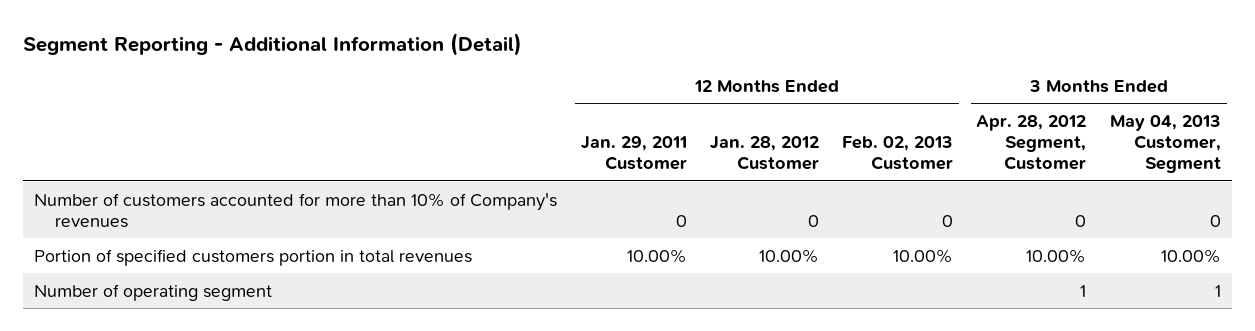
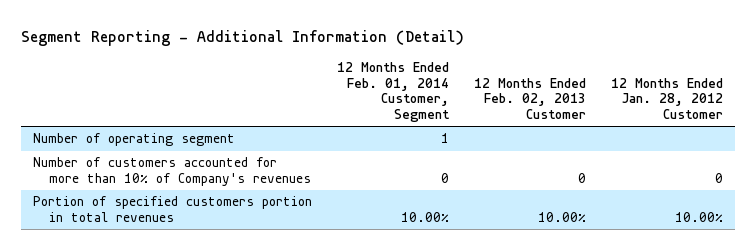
- | 12 Months Ended Jan. 29, 2011 Customer | 12 Months Ended Jan. 28, 2012 Customer | 12 Months Ended Feb. 02, 2013 Customer | 3 Months Ended Apr. 28, 2012 Segment, Customer | 3 Months Ended May 04, 2013 Customer, Segment
+ | 12 Months Ended Feb. 01, 2014 Customer, Segment | 12 Months Ended Feb. 02, 2013 Customer | 12 Months Ended Jan. 28, 2012 Customer
moved up: Number of operating segment | 1 | |

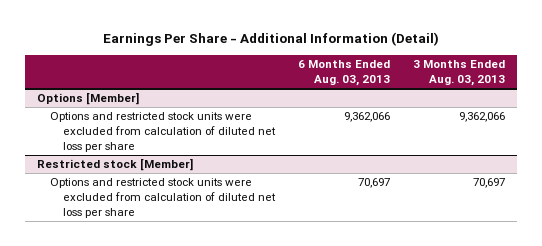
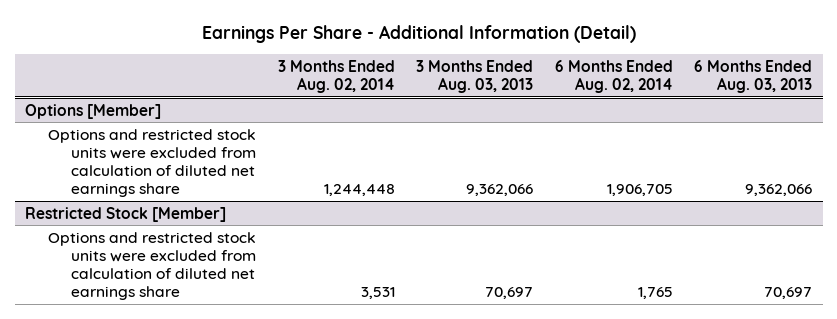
- | 6 Months Ended Aug. 03, 2013 | 3 Months Ended Aug. 03, 2013
+ | 3 Months Ended Aug. 02, 2014 | 3 Months Ended Aug. 03, 2013 | 6 Months Ended Aug. 02, 2014 | 6 Months Ended Aug. 03, 2013
@ Options [Member]
- Options and restricted stock units were excluded from calculation of diluted net loss per share | 9,362,066 | 9,362,066
- Restricted stock [Member]
- Options and restricted stock units were excluded from calculation of diluted net loss per share | 70,697 | 70,697
@ Options [Member]
+ Options and restricted stock units were excluded from calculation of diluted net earnings share | 1,244,448 | 9,362,066 | 1,906,705 | 9,362,066
+ Restricted Stock [Member]
+ Options and restricted stock units were excluded from calculation of diluted net earnings share | 3,531 | 70,697 | 1,765 | 70,697

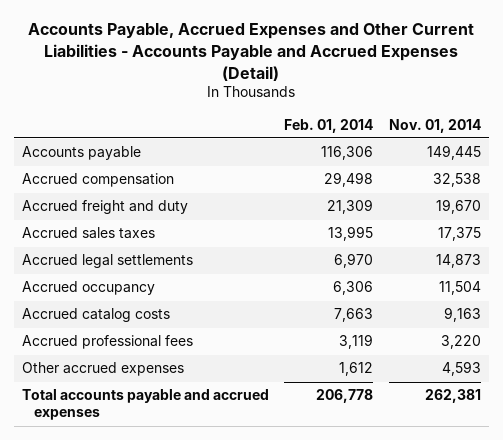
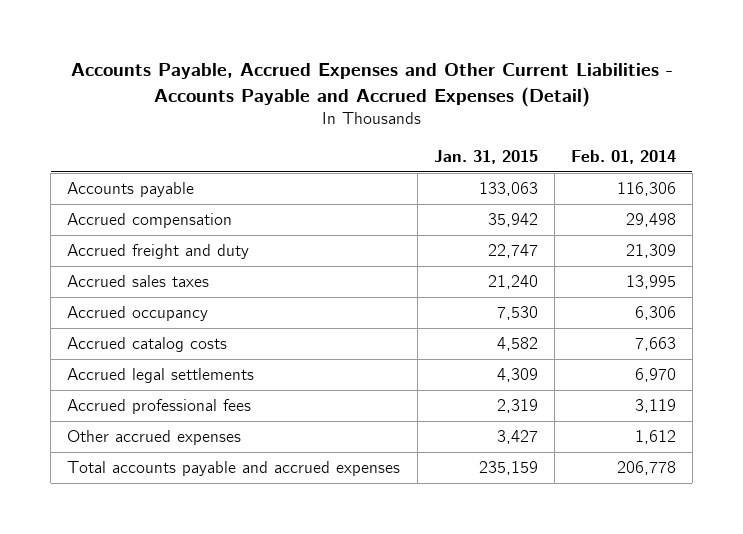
- | Feb. 01, 2014 | Nov. 01, 2014
+ | Jan. 31, 2015 | Feb. 01, 2014
moved down: Accrued legal settlements | 4,309 | 6,970

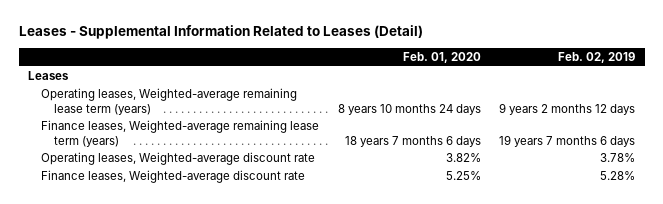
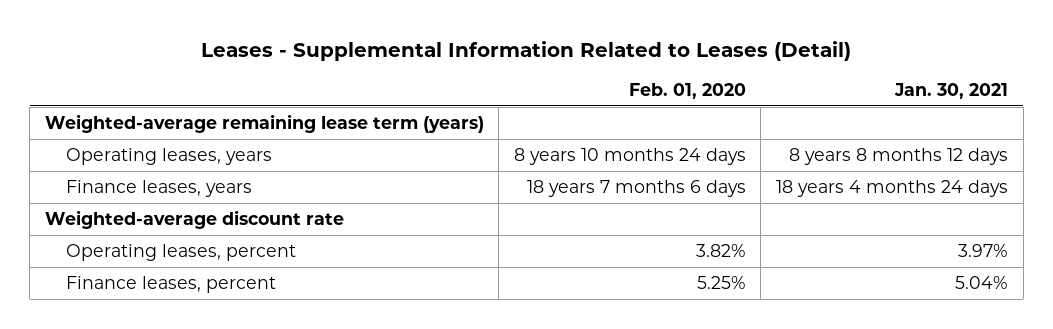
- | Feb. 01, 2020 | Feb. 02, 2019
+ | Feb. 01, 2020 | Jan. 30, 2021
- Leases
- Operating leases, Weighted-average remaining lease term (years) | 8 years 10 months 24 days | 9 years 2 months 12 days
- Finance leases, Weighted-average remaining lease term (years) | 18 years 7 months 6 days | 19 years 7 months 6 days
- Operating leases, Weighted-average discount rate | 3.82% | 3.78%
- Finance leases, Weighted-average discount rate | 5.25% | 5.28%
+ Weighted-average remaining lease term (years)
+ Operating leases, years | 8 years 10 months 24 days | 8 years 8 months 12 days
+ Finance leases, years | 18 years 7 months 6 days | 18 years 4 months 24 days
+ Weighted-average discount rate
+ Operating leases, percent | 3.82% | 3.97%
+ Finance leases, percent | 5.25% | 5.04%

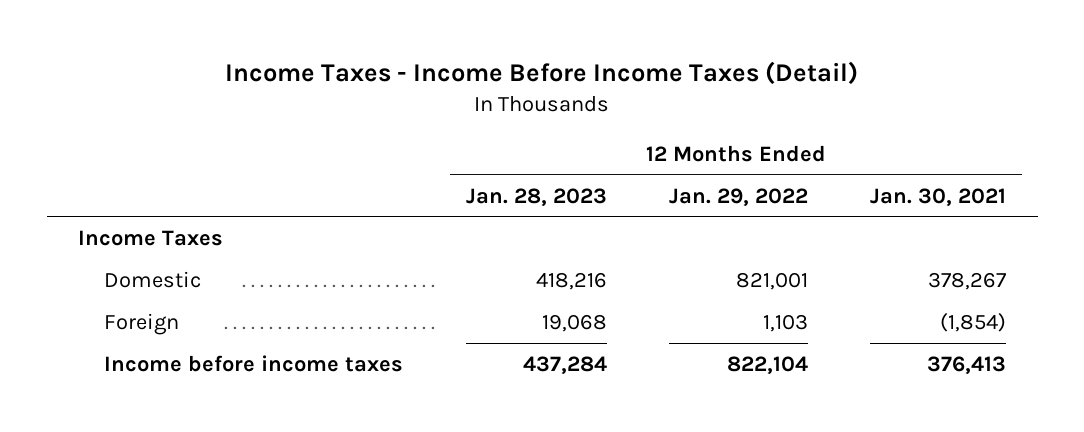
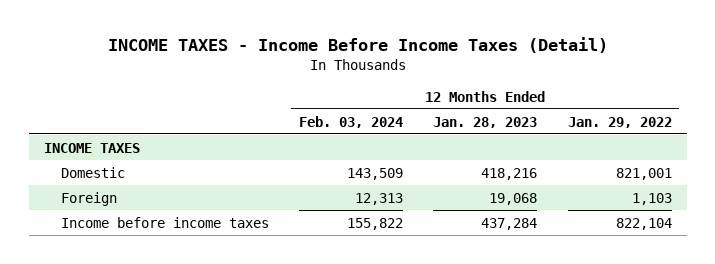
- Income Taxes - Income Before Income Taxes (Detail)
+ INCOME TAXES - Income Before Income Taxes (Detail)
- | 12 Months Ended Jan. 28, 2023 | 12 Months Ended Jan. 29, 2022 | 12 Months Ended Jan. 30, 2021
+ | 12 Months Ended Feb. 03, 2024 | 12 Months Ended Jan. 28, 2023 | 12 Months Ended Jan. 29, 2022
- Income Taxes
+ INCOME TAXES

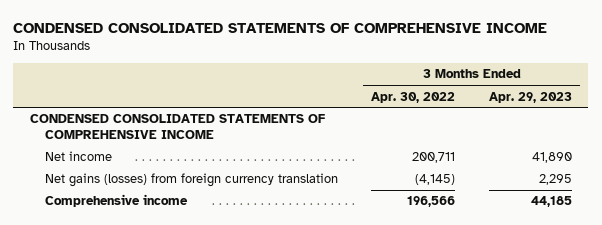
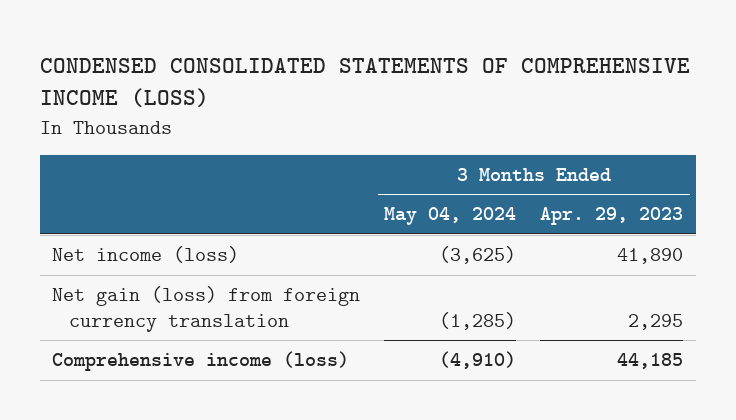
- CONDENSED CONSOLIDATED STATEMENTS OF COMPREHENSIVE INCOME
+ CONDENSED CONSOLIDATED STATEMENTS OF COMPREHENSIVE INCOME (LOSS)
- | 3 Months Ended Apr. 30, 2022 | 3 Months Ended Apr. 29, 2023
+ | 3 Months Ended May 04, 2024 | 3 Months Ended Apr. 29, 2023
- CONDENSED CONSOLIDATED STATEMENTS OF COMPREHENSIVE INCOME
- Net income | 200,711 | 41,890
- Net gains (losses) from foreign currency translation | (4,145) | 2,295
- Comprehensive income | 196,566 | 44,185
+ Net income (loss) | (3,625) | 41,890
+ Net gain (loss) from foreign currency translation | (1,285) | 2,295
+ Comprehensive income (loss) | (4,910) | 44,185

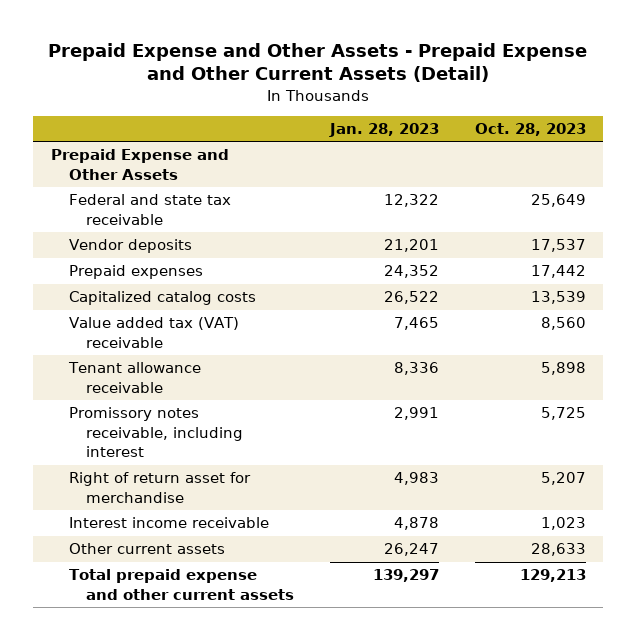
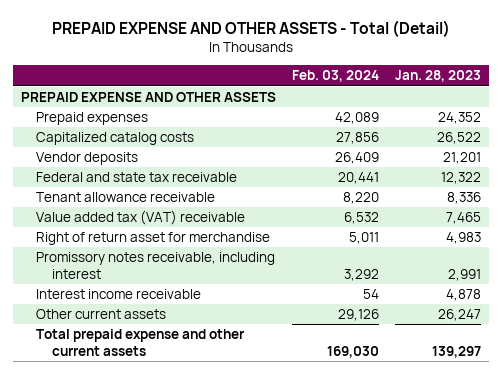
- Prepaid Expense and Other Assets - Prepaid Expense and Other Current Assets (Detail)
+ PREPAID EXPENSE AND OTHER ASSETS - Total (Detail)
- | Jan. 28, 2023 | Oct. 28, 2023
+ | Feb. 03, 2024 | Jan. 28, 2023
- Prepaid Expense and Other Assets
+ PREPAID EXPENSE AND OTHER ASSETS
moved down: Vendor deposits | 26,409 | 21,201
moved down: Federal and state tax receivable | 20,441 | 12,322
moved down: Value added tax (VAT) receivable | 6,532 | 7,465
moved down: Promissory notes receivable, including interest | 3,292 | 2,991

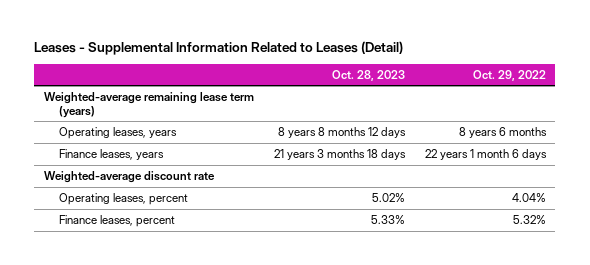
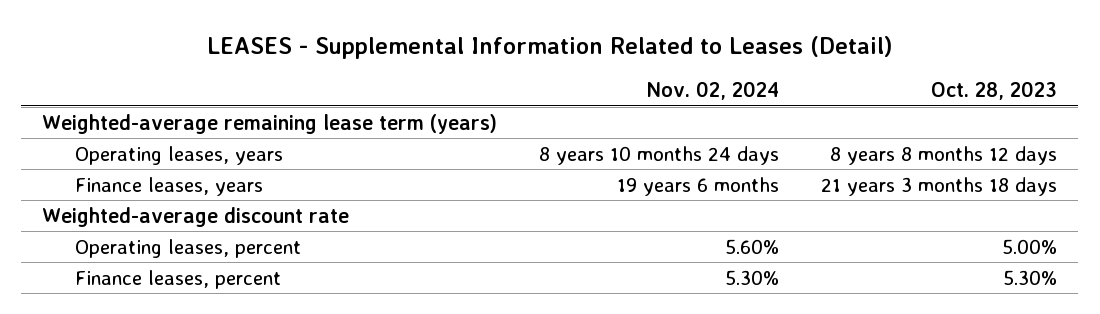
- Leases - Supplemental Information Related to Leases (Detail)
+ LEASES - Supplemental Information Related to Leases (Detail)
- | Oct. 28, 2023 | Oct. 29, 2022
+ | Nov. 02, 2024 | Oct. 28, 2023
- Operating leases, percent | 5.02% | 4.04%
- Finance leases, percent | 5.33% | 5.32%
+ Operating leases, percent | 5.60% | 5.00%
+ Finance leases, percent | 5.30% | 5.30%

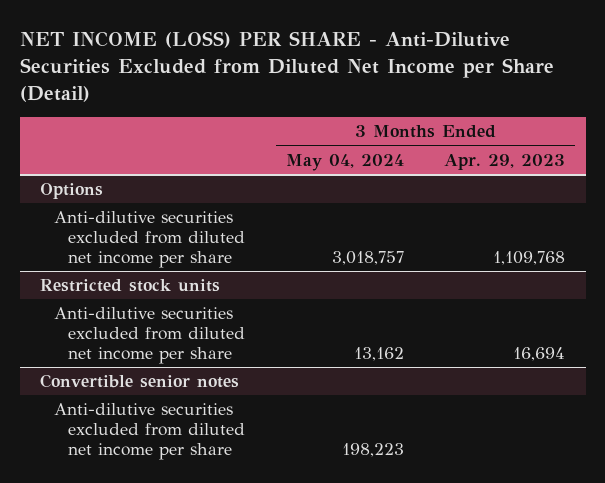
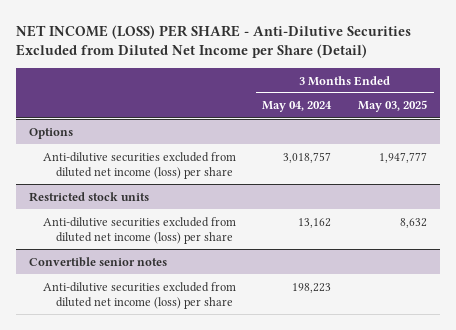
- | 3 Months Ended May 04, 2024 | 3 Months Ended Apr. 29, 2023
+ | 3 Months Ended May 04, 2024 | 3 Months Ended May 03, 2025
@ Options
- Anti-dilutive securities excluded from diluted net income per share | 3,018,757 | 1,109,768
+ Anti-dilutive securities excluded from diluted net income (loss) per share | 3,018,757 | 1,947,777
@ Restricted stock units
- Anti-dilutive securities excluded from diluted net income per share | 13,162 | 16,694
+ Anti-dilutive securities excluded from diluted net income (loss) per share | 13,162 | 8,632
@ Convertible senior notes
- Anti-dilutive securities excluded from diluted net income per share | 198,223 |
+ Anti-dilutive securities excluded from diluted net income (loss) per share | 198,223 |

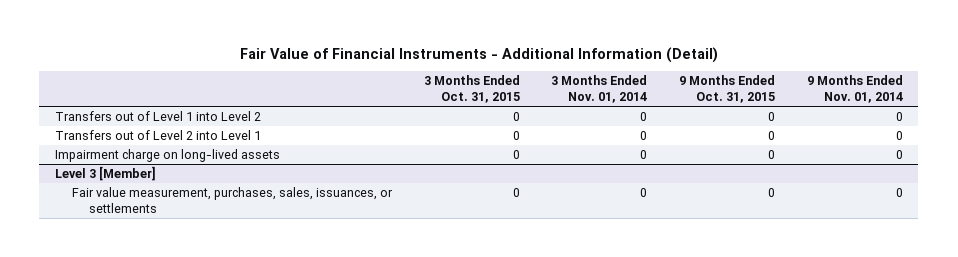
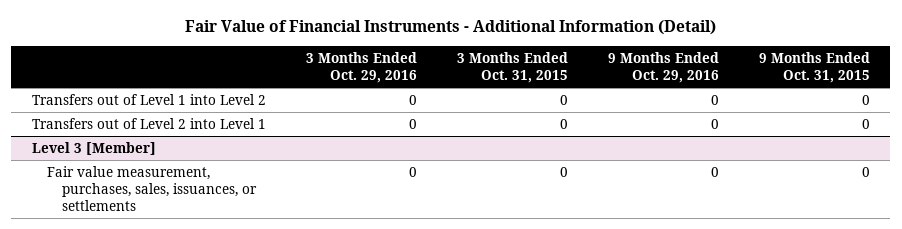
- | 3 Months Ended Oct. 31, 2015 | 3 Months Ended Nov. 01, 2014 | 9 Months Ended Oct. 31, 2015 | 9 Months Ended Nov. 01, 2014
+ | 3 Months Ended Oct. 29, 2016 | 3 Months Ended Oct. 31, 2015 | 9 Months Ended Oct. 29, 2016 | 9 Months Ended Oct. 31, 2015
- Impairment charge on long-lived assets | 0 | 0 | 0 | 0

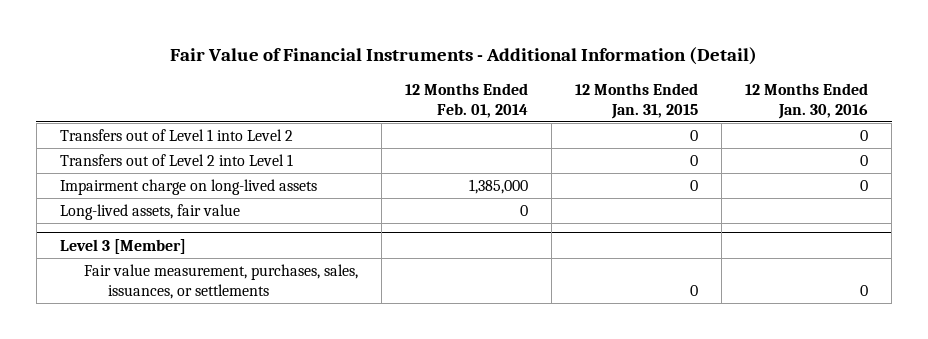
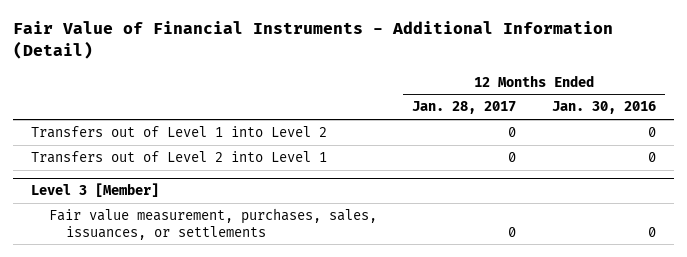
- | 12 Months Ended Feb. 01, 2014 | 12 Months Ended Jan. 31, 2015 | 12 Months Ended Jan. 30, 2016
+ | 12 Months Ended Jan. 28, 2017 | 12 Months Ended Jan. 30, 2016
- Impairment charge on long-lived assets | 1,385,000 | 0 | 0
- Long-lived assets, fair value | 0 | |

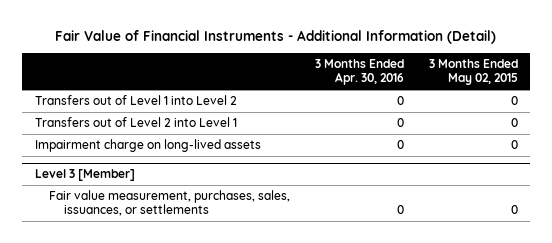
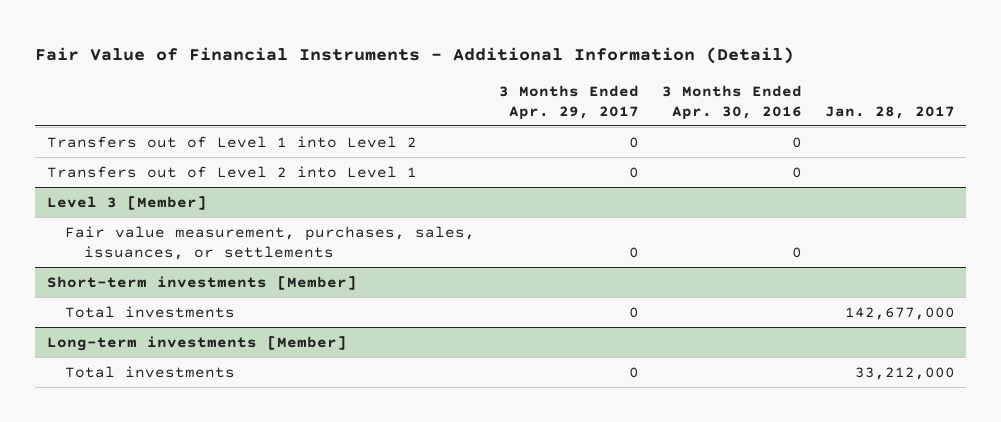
- | 3 Months Ended Apr. 30, 2016 | 3 Months Ended May 02, 2015
+ | 3 Months Ended Apr. 29, 2017 | 3 Months Ended Apr. 30, 2016 | Jan. 28, 2017
- Impairment charge on long-lived assets | 0 | 0
+ Short-term investments [Member]
+ Total investments | 0 | | 142,677,000
+ Long-term investments [Member]
+ Total investments | 0 | | 33,212,000

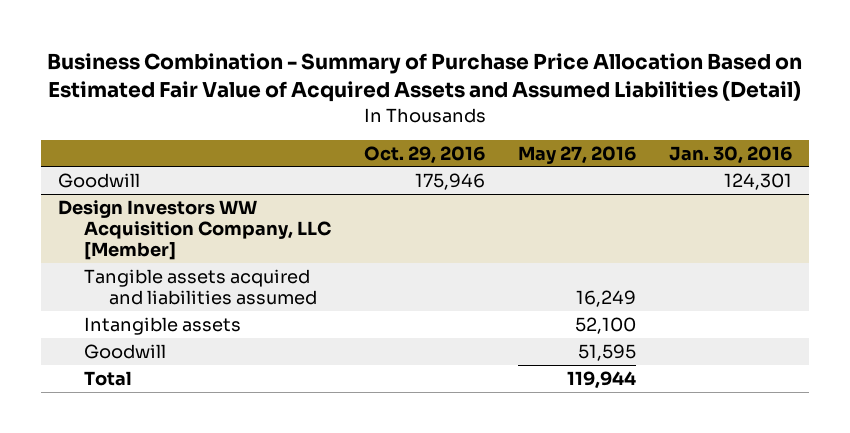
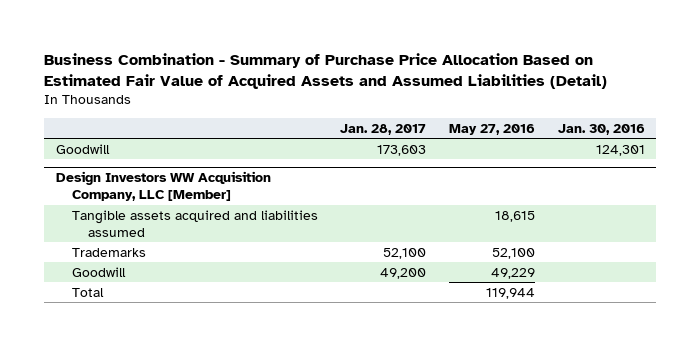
- | Oct. 29, 2016 | May 27, 2016 | Jan. 30, 2016
+ | Jan. 28, 2017 | May 27, 2016 | Jan. 30, 2016
@ Design Investors WW Acquisition Company, LLC [Member]
- Tangible assets acquired and liabilities assumed | | 16,249 |
- Intangible assets | | 52,100 |
- Goodwill | | 51,595 |
+ Tangible assets acquired and liabilities assumed | | 18,615 |
+ Trademarks | 52,100 | 52,100 |
+ Goodwill | 49,200 | 49,229 |

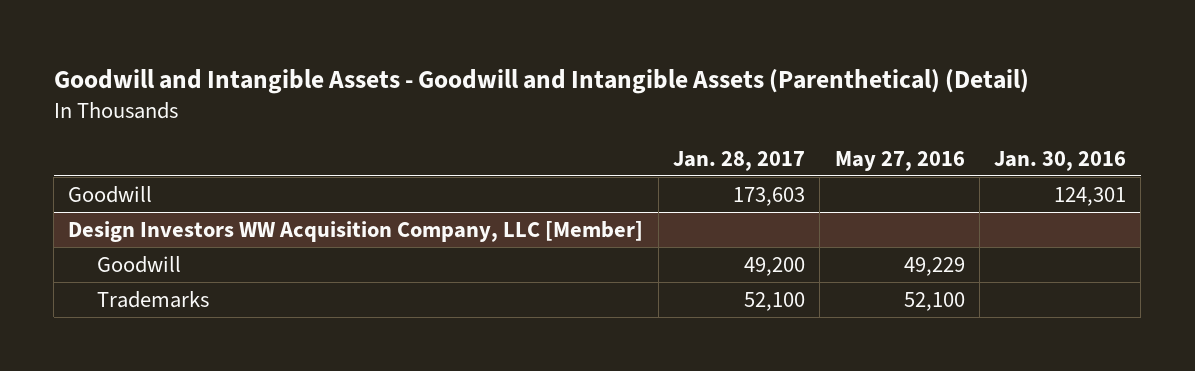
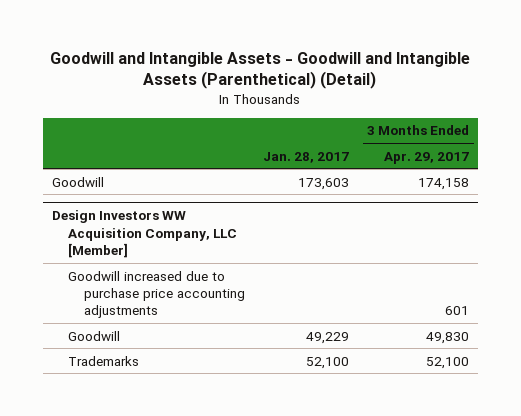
- | Jan. 28, 2017 | May 27, 2016 | Jan. 30, 2016
+ | Jan. 28, 2017 | 3 Months Ended Apr. 29, 2017
@ Design Investors WW Acquisition Company, LLC [Member]
- Goodwill | 49,200 | 49,229 |
+ Goodwill increased due to purchase price accounting adjustments | | 601
+ Goodwill | 49,229 | 49,830

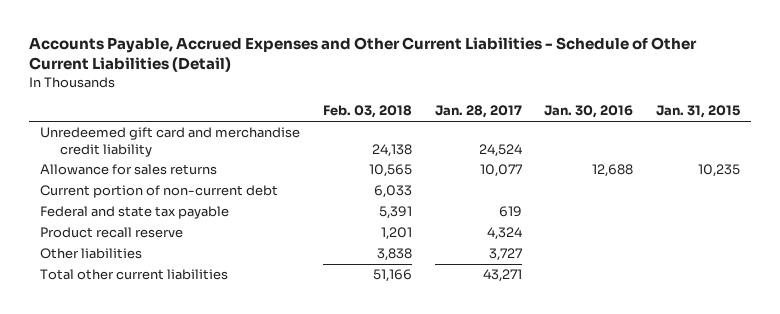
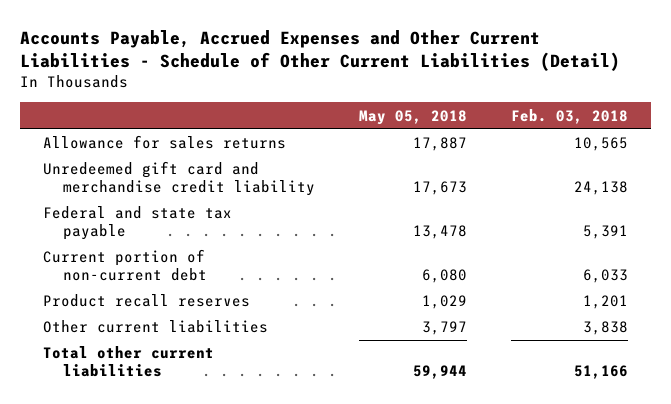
- | Feb. 03, 2018 | Jan. 28, 2017 | Jan. 30, 2016 | Jan. 31, 2015
+ | May 05, 2018 | Feb. 03, 2018
moved down: Unredeemed gift card and merchandise credit liability | 17,673 | 24,138
- Product recall reserve | 1,201 | 4,324 | |
- Other liabilities | 3,838 | 3,727 | |
moved down: Current portion of non-current debt | 6,080 | 6,033
+ Product recall reserves | 1,029 | 1,201
+ Other current liabilities | 3,797 | 3,838

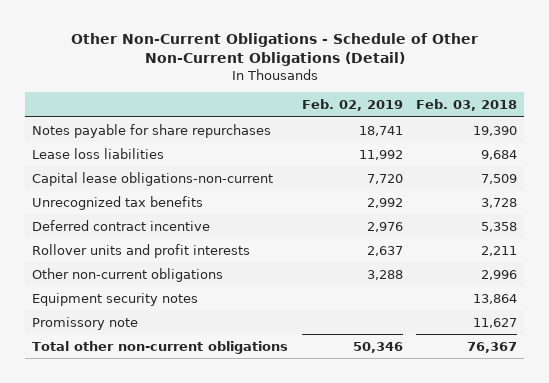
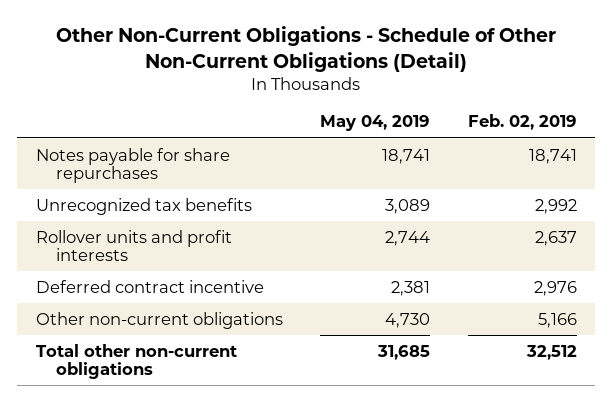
- | Feb. 02, 2019 | Feb. 03, 2018
+ | May 04, 2019 | Feb. 02, 2019
- Lease loss liabilities | 11,992 | 9,684
- Capital lease obligations-non-current | 7,720 | 7,509
- Other non-current obligations | 3,288 | 2,996
- Equipment security notes | | 13,864
- Promissory note | | 11,627
- Total other non-current obligations | 50,346 | 76,367
moved down: Deferred contract incentive | 2,381 | 2,976
+ Other non-current obligations | 4,730 | 5,166
+ Total other non-current obligations | 31,685 | 32,512

